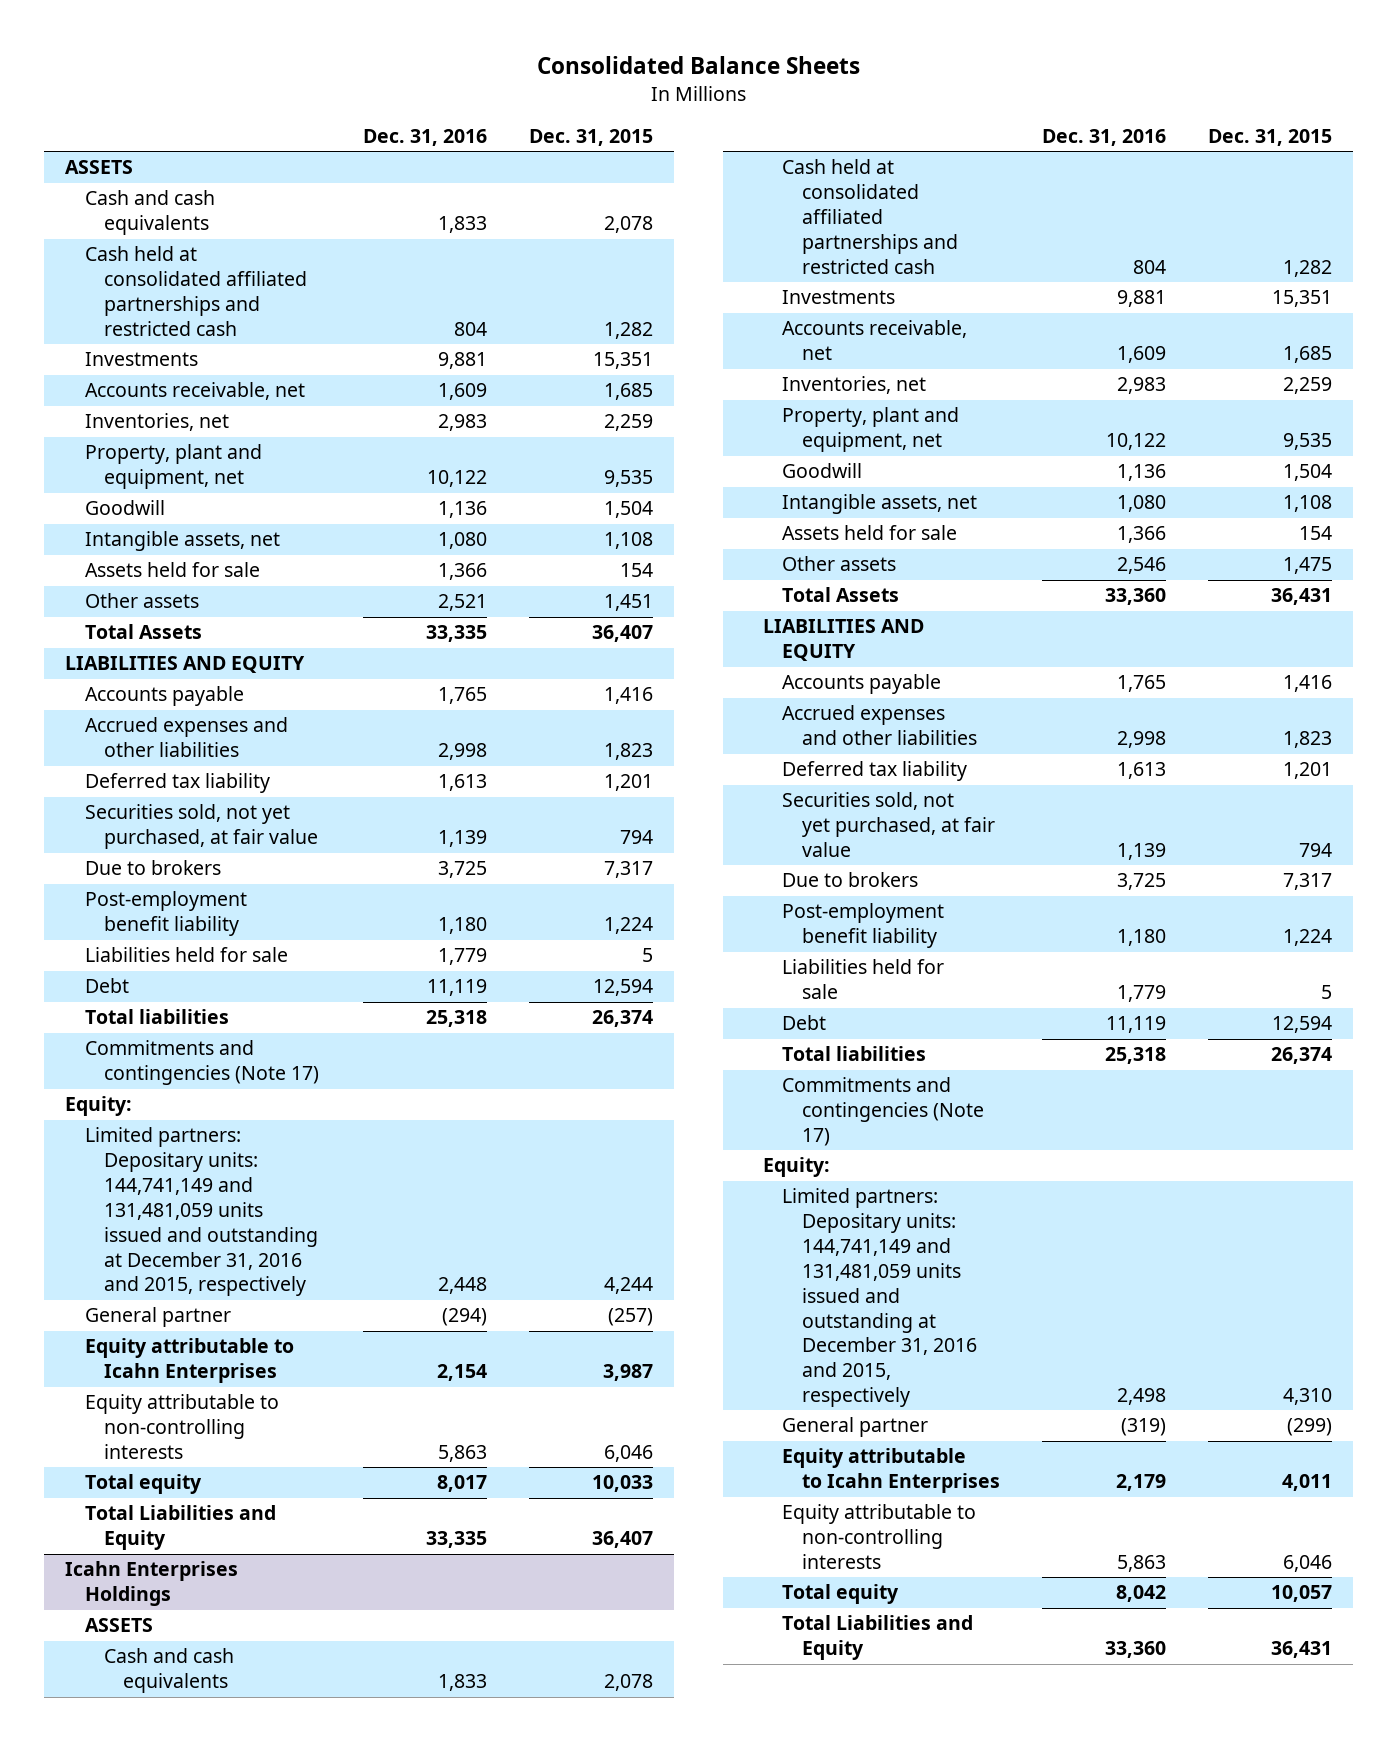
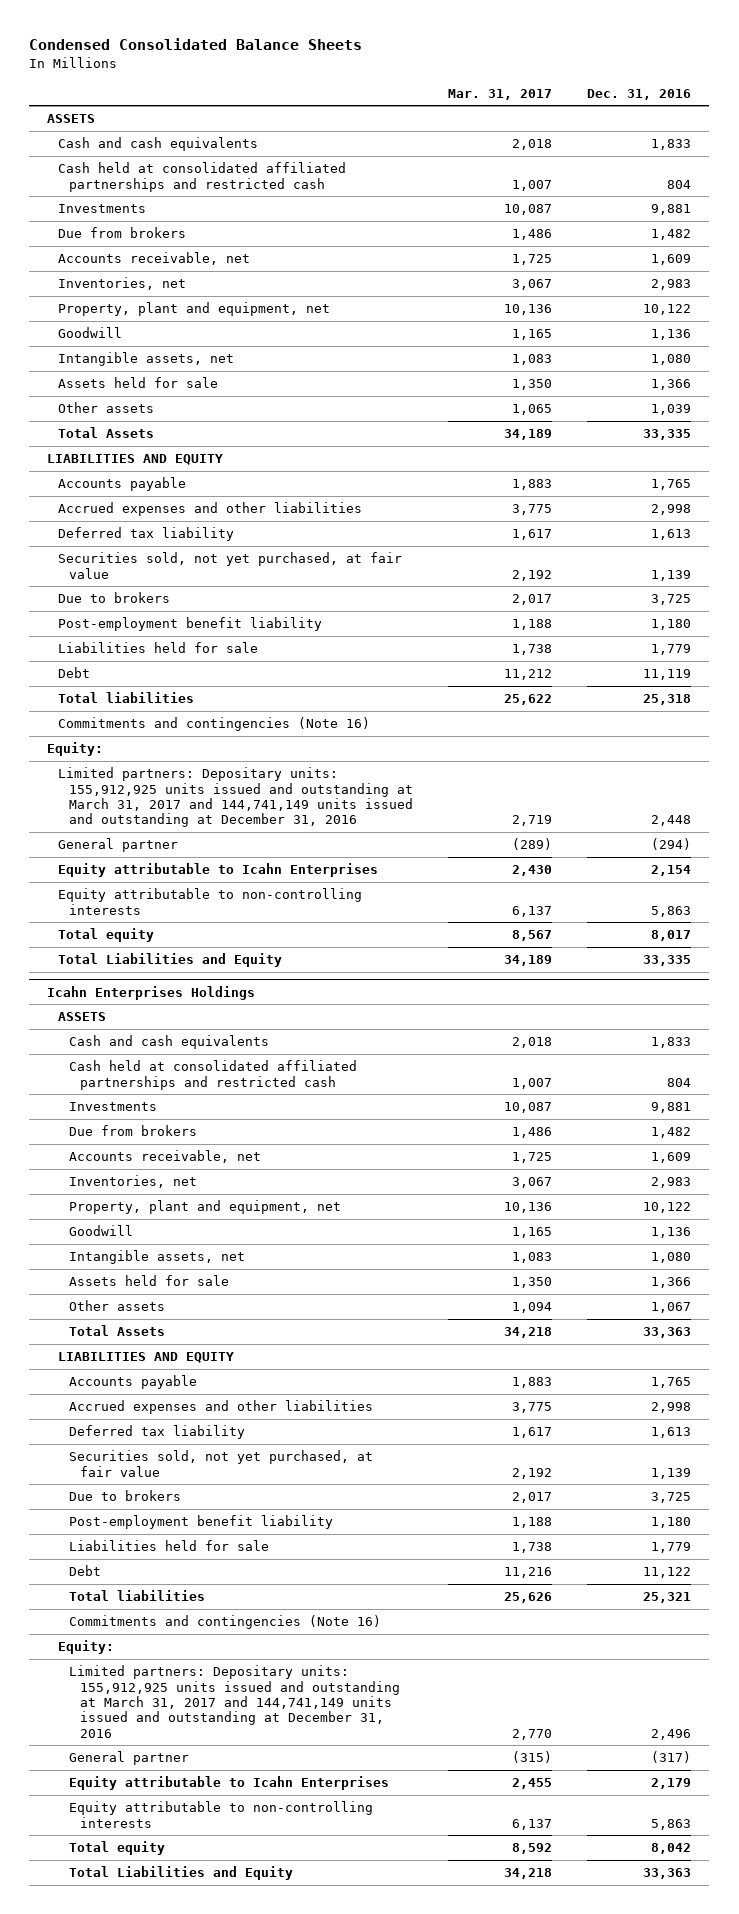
- Consolidated Balance Sheets
+ Condensed Consolidated Balance Sheets
- | Dec. 31, 2016 | Dec. 31, 2015
+ | Mar. 31, 2017 | Dec. 31, 2016
+ Due from brokers | 1,486 | 1,482
- Other assets | 2,521 | 1,451
+ Other assets | 1,065 | 1,039
- Commitments and contingencies (Note 17)
+ Commitments and contingencies (Note 16)
- Limited partners: Depositary units: 144,741,149 and 131,481,059 units issued and outstanding at December 31, 2016 and 2015, respectively | 2,448 | 4,244
+ Limited partners: Depositary units: 155,912,925 units issued and outstanding at March 31, 2017 and 144,741,149 units issued and outstanding at December 31, 2016 | 2,719 | 2,448
@ Icahn Enterprises Holdings
+ Due from brokers | 1,486 | 1,482
- Other assets | 2,546 | 1,475
- Total Assets | 33,360 | 36,431
+ Other assets | 1,094 | 1,067
+ Total Assets | 34,218 | 33,363
- Debt | 11,119 | 12,594
- Total liabilities | 25,318 | 26,374
- Commitments and contingencies (Note 17)
+ Debt | 11,216 | 11,122
+ Total liabilities | 25,626 | 25,321
+ Commitments and contingencies (Note 16)
- Limited partners: Depositary units: 144,741,149 and 131,481,059 units issued and outstanding at December 31, 2016 and 2015, respectively | 2,498 | 4,310
- General partner | (319) | (299)
+ Limited partners: Depositary units: 155,912,925 units issued and outstanding at March 31, 2017 and 144,741,149 units issued and outstanding at December 31, 2016 | 2,770 | 2,496
+ General partner | (315) | (317)
- Total Liabilities and Equity | 33,360 | 36,431
+ Total Liabilities and Equity | 34,218 | 33,363

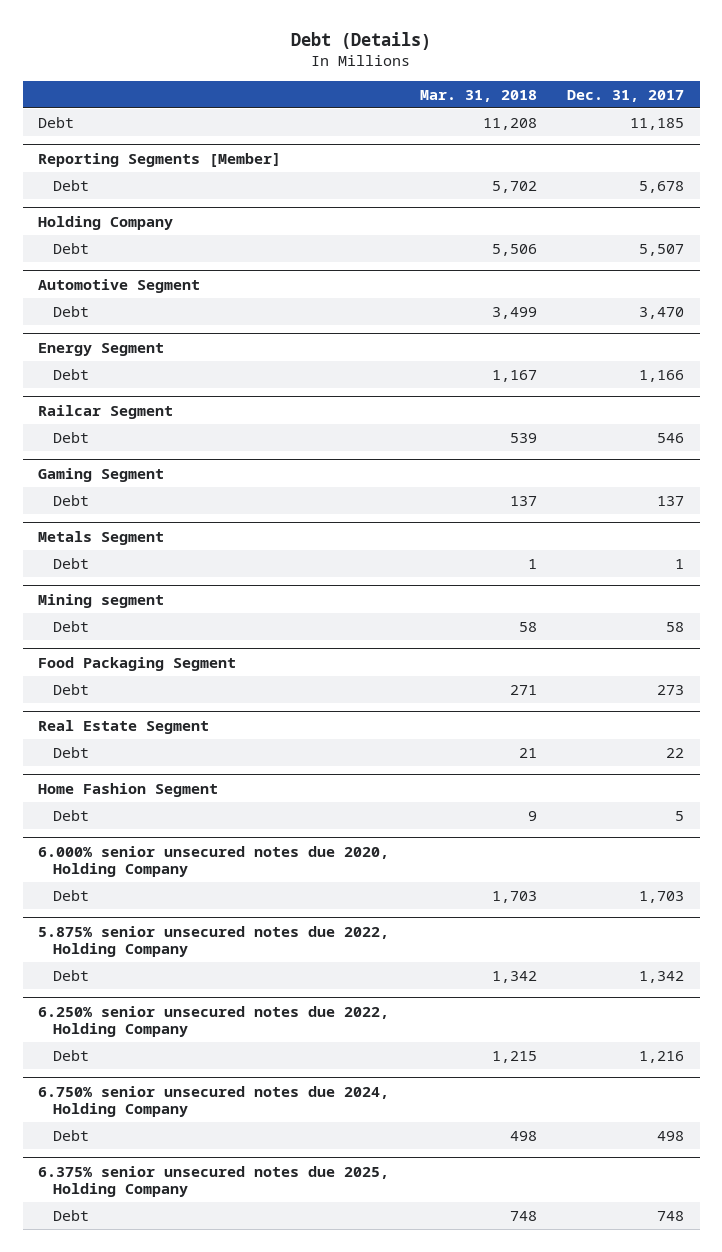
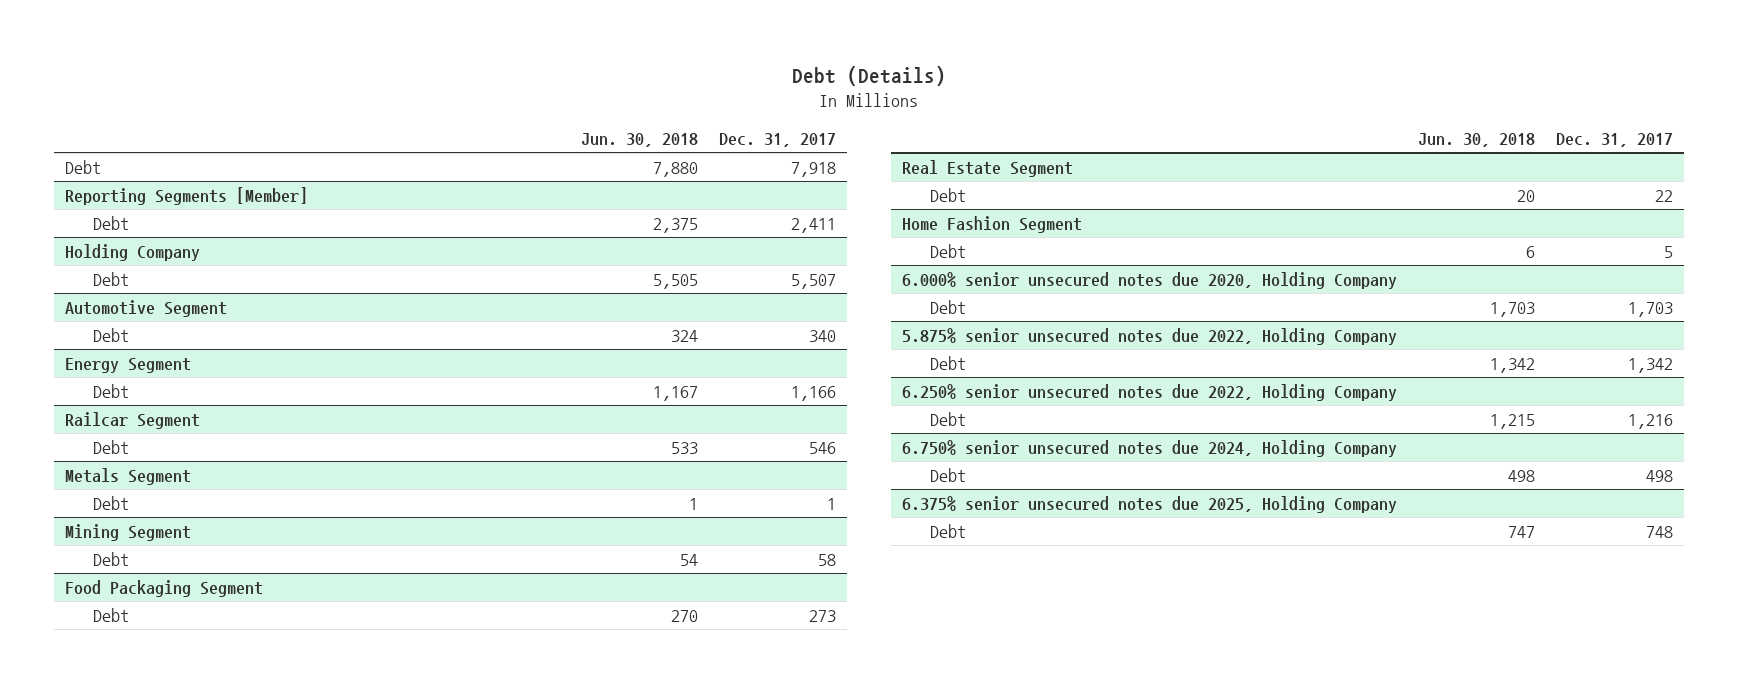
- | Mar. 31, 2018 | Dec. 31, 2017
+ | Jun. 30, 2018 | Dec. 31, 2017
- Debt | 11,208 | 11,185
+ Debt | 7,880 | 7,918
@ Reporting Segments [Member]
- Debt | 5,702 | 5,678
+ Debt | 2,375 | 2,411
@ Automotive Segment
- Debt | 3,499 | 3,470
+ Debt | 324 | 340
- Gaming Segment
- Debt | 137 | 137
- Mining segment
+ Mining Segment

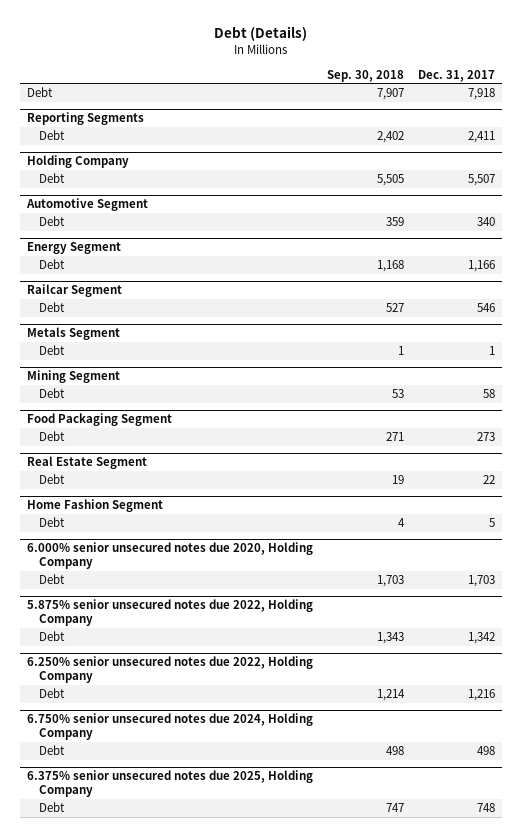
- | Jun. 30, 2018 | Dec. 31, 2017
+ | Sep. 30, 2018 | Dec. 31, 2017
- Reporting Segments [Member]
+ Reporting Segments

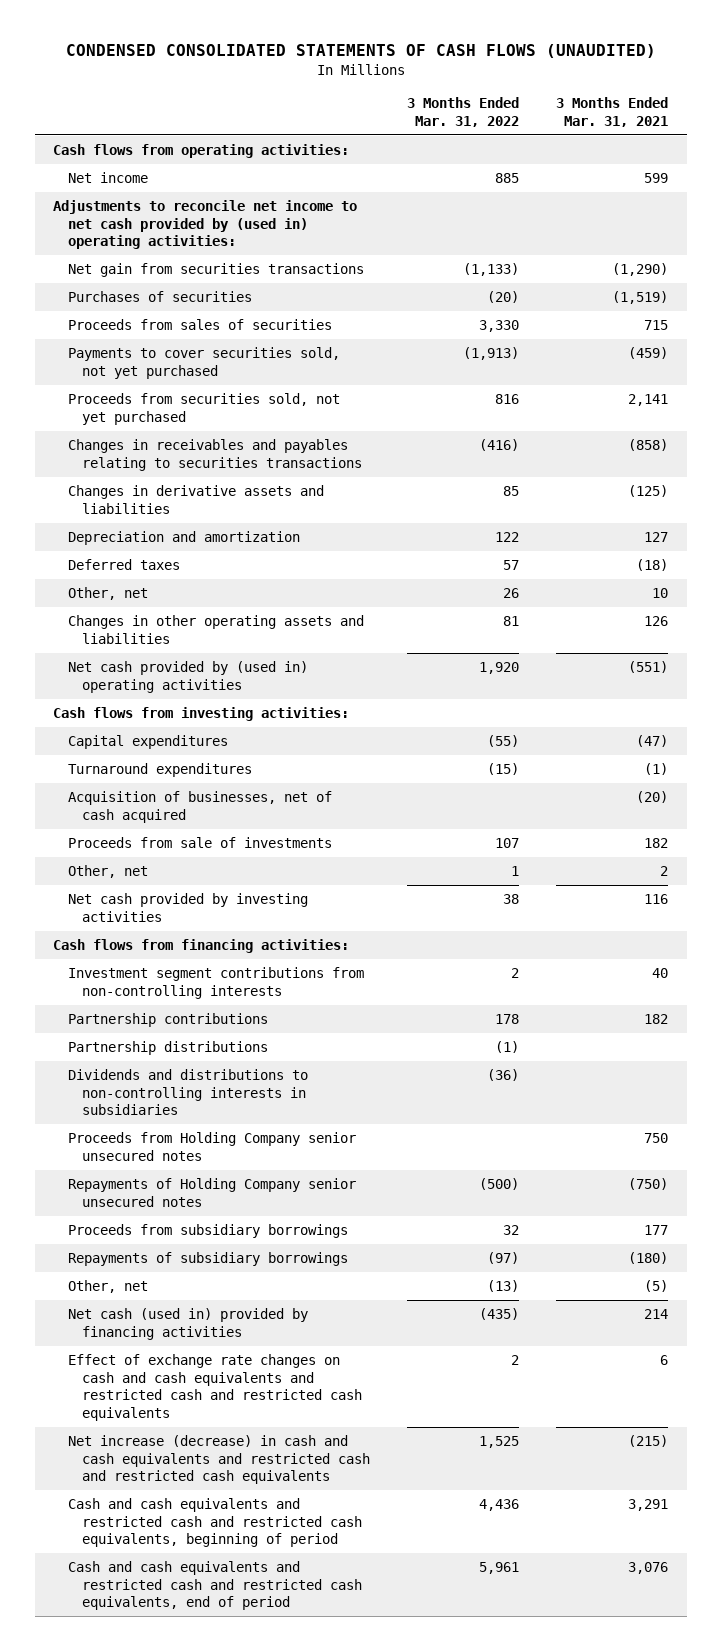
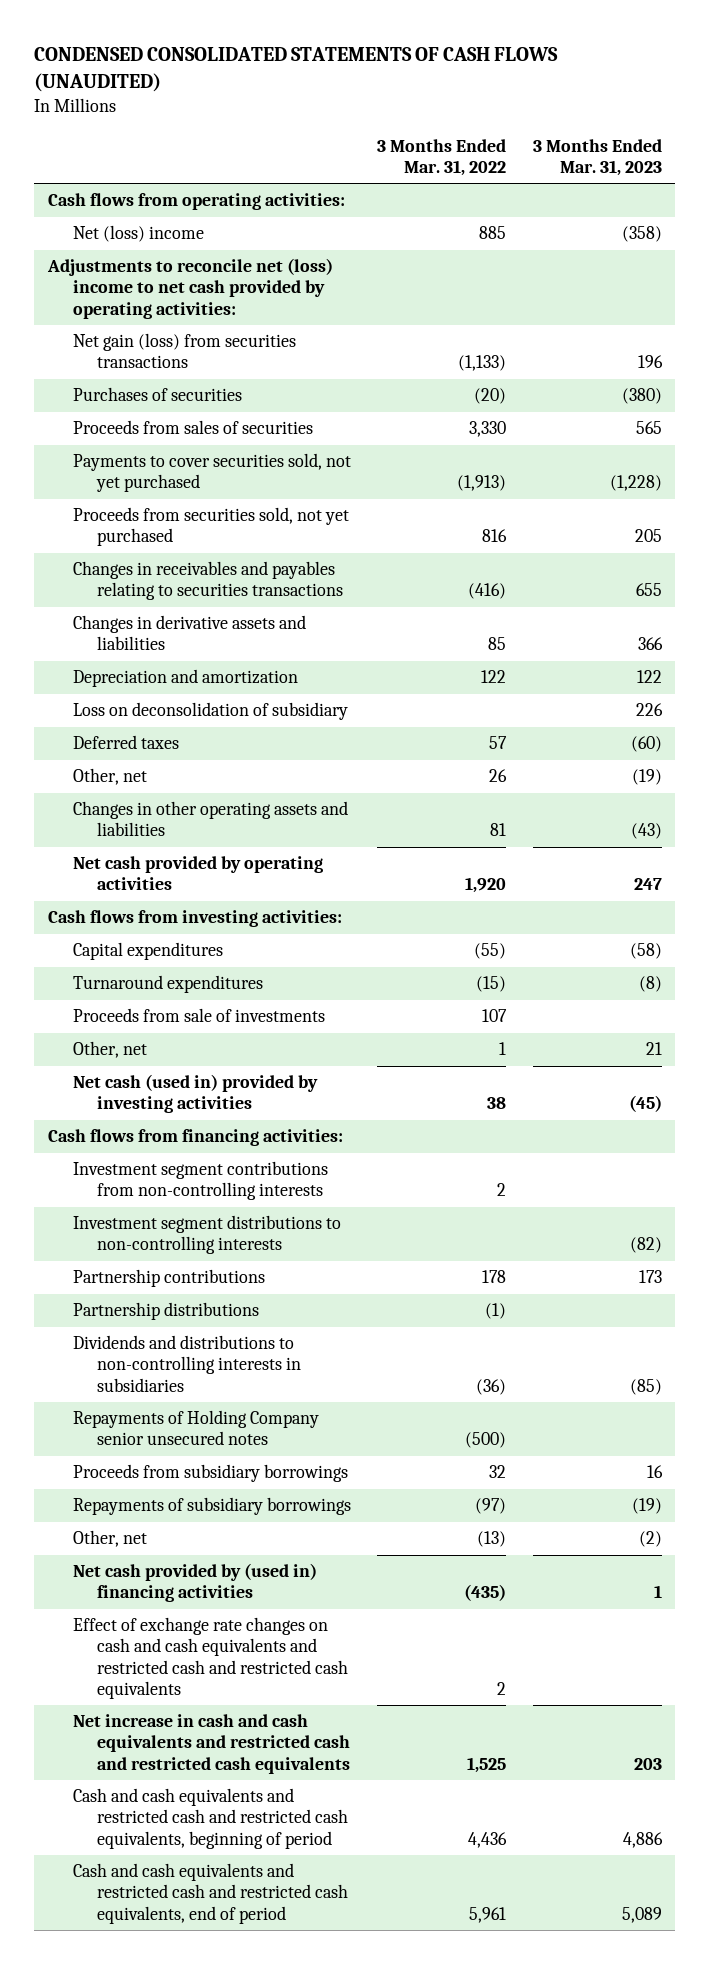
- | 3 Months Ended Mar. 31, 2022 | 3 Months Ended Mar. 31, 2021
+ | 3 Months Ended Mar. 31, 2022 | 3 Months Ended Mar. 31, 2023
- Net income | 885 | 599
- Adjustments to reconcile net income to net cash provided by (used in) operating activities:
- Net gain from securities transactions | (1,133) | (1,290)
+ Net (loss) income | 885 | (358)
+ Adjustments to reconcile net (loss) income to net cash provided by operating activities:
+ Net gain (loss) from securities transactions | (1,133) | 196
+ Loss on deconsolidation of subsidiary | | 226
- Net cash provided by (used in) operating activities | 1,920 | (551)
+ Net cash provided by operating activities | 1,920 | 247
- Acquisition of businesses, net of cash acquired | | (20)
- Net cash provided by investing activities | 38 | 116
+ Net cash (used in) provided by investing activities | 38 | (45)
+ Investment segment distributions to non-controlling interests | | (82)
- Proceeds from Holding Company senior unsecured notes | | 750
- Net cash (used in) provided by financing activities | (435) | 214
+ Net cash provided by (used in) financing activities | (435) | 1
- Net increase (decrease) in cash and cash equivalents and restricted cash and restricted cash equivalents | 1,525 | (215)
+ Net increase in cash and cash equivalents and restricted cash and restricted cash equivalents | 1,525 | 203

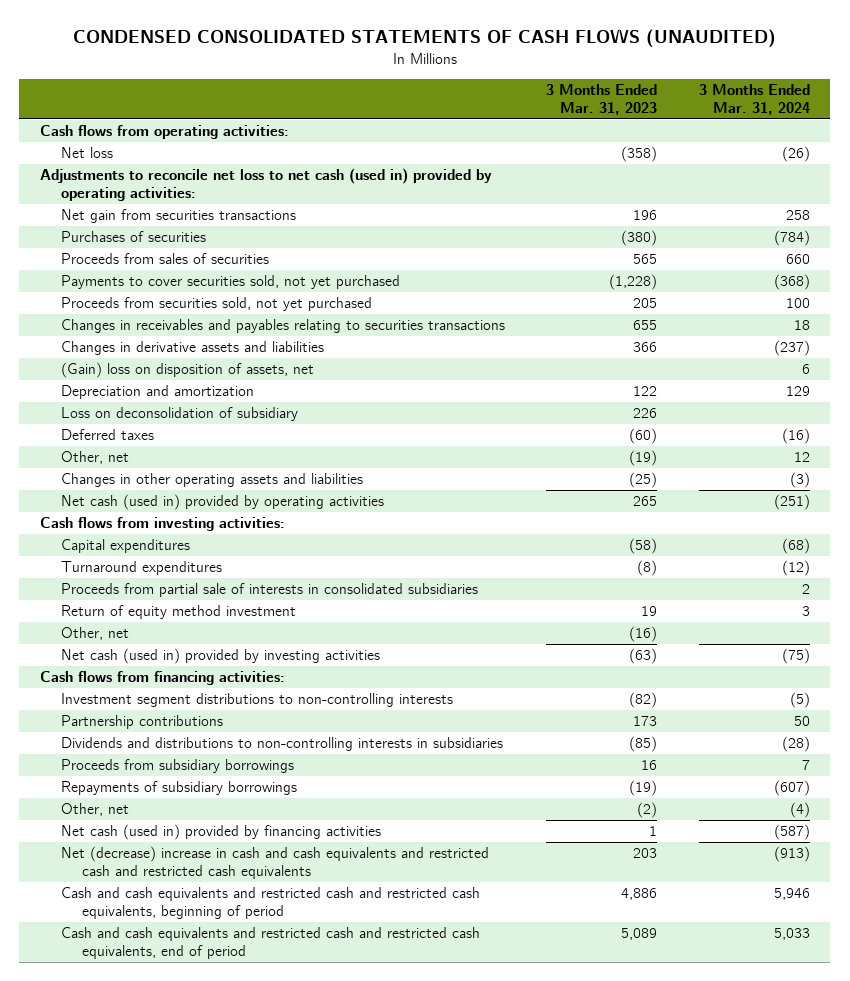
- | 3 Months Ended Mar. 31, 2022 | 3 Months Ended Mar. 31, 2023
+ | 3 Months Ended Mar. 31, 2023 | 3 Months Ended Mar. 31, 2024
- Net (loss) income | 885 | (358)
- Adjustments to reconcile net (loss) income to net cash provided by operating activities:
- Net gain (loss) from securities transactions | (1,133) | 196
+ Net loss | (358) | (26)
+ Adjustments to reconcile net loss to net cash (used in) provided by operating activities:
+ Net gain from securities transactions | 196 | 258
+ (Gain) loss on disposition of assets, net | | 6
- Changes in other operating assets and liabilities | 81 | (43)
- Net cash provided by operating activities | 1,920 | 247
+ Changes in other operating assets and liabilities | (25) | (3)
+ Net cash (used in) provided by operating activities | 265 | (251)
- Proceeds from sale of investments | 107 |
- Other, net | 1 | 21
- Net cash (used in) provided by investing activities | 38 | (45)
+ Proceeds from partial sale of interests in consolidated subsidiaries | | 2
+ Return of equity method investment | 19 | 3
+ Other, net | (16) |
+ Net cash (used in) provided by investing activities | (63) | (75)
- Investment segment contributions from non-controlling interests | 2 |
- Partnership distributions | (1) |
- Repayments of Holding Company senior unsecured notes | (500) |
- Net cash provided by (used in) financing activities | (435) | 1
- Effect of exchange rate changes on cash and cash equivalents and restricted cash and restricted cash equivalents | 2 |
- Net increase in cash and cash equivalents and restricted cash and restricted cash equivalents | 1,525 | 203
+ Net cash (used in) provided by financing activities | 1 | (587)
+ Net (decrease) increase in cash and cash equivalents and restricted cash and restricted cash equivalents | 203 | (913)

